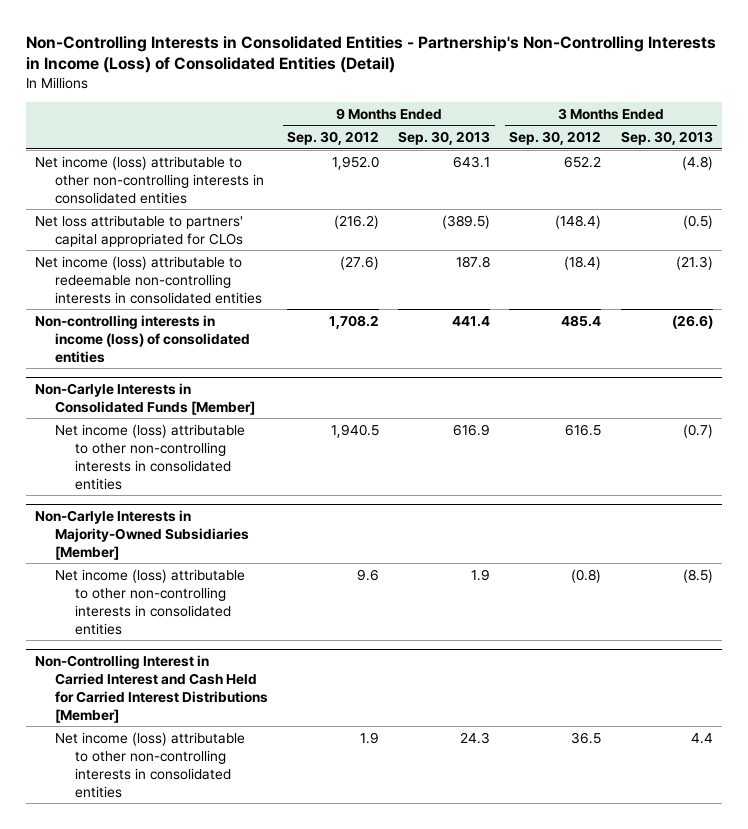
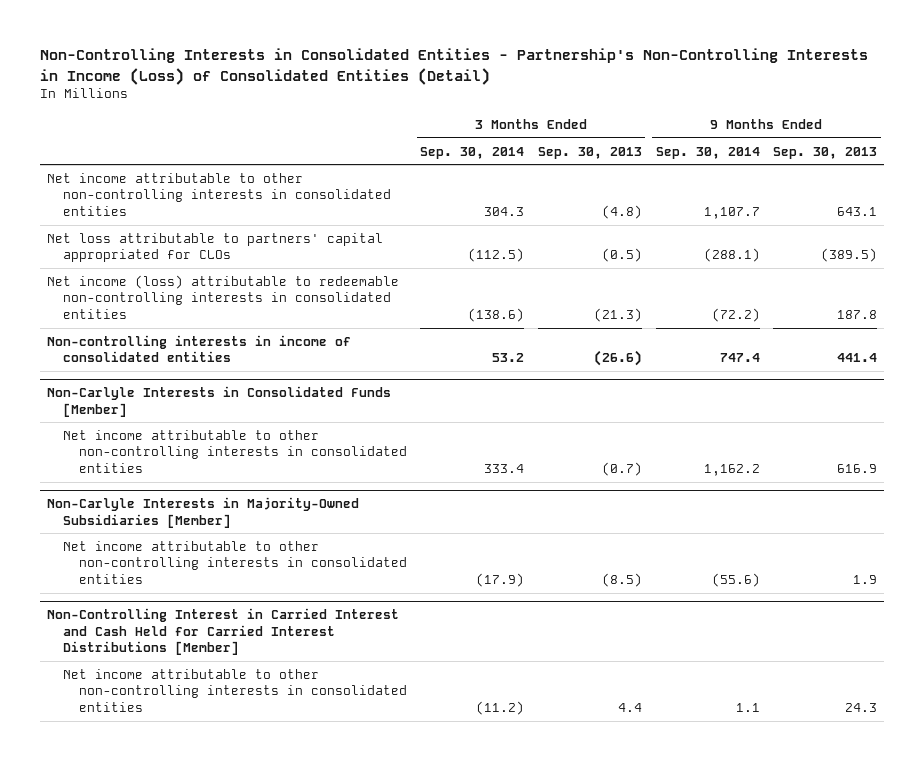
- | 9 Months Ended Sep. 30, 2012 | 9 Months Ended Sep. 30, 2013 | 3 Months Ended Sep. 30, 2012 | 3 Months Ended Sep. 30, 2013
+ | 3 Months Ended Sep. 30, 2014 | 3 Months Ended Sep. 30, 2013 | 9 Months Ended Sep. 30, 2014 | 9 Months Ended Sep. 30, 2013
- Net income (loss) attributable to other non-controlling interests in consolidated entities | 1,952.0 | 643.1 | 652.2 | (4.8)
+ Net income attributable to other non-controlling interests in consolidated entities | 304.3 | (4.8) | 1,107.7 | 643.1
- Non-controlling interests in income (loss) of consolidated entities | 1,708.2 | 441.4 | 485.4 | (26.6)
+ Non-controlling interests in income of consolidated entities | 53.2 | (26.6) | 747.4 | 441.4
@ Non-Carlyle Interests in Consolidated Funds [Member]
- Net income (loss) attributable to other non-controlling interests in consolidated entities | 1,940.5 | 616.9 | 616.5 | (0.7)
+ Net income attributable to other non-controlling interests in consolidated entities | 333.4 | (0.7) | 1,162.2 | 616.9
@ Non-Carlyle Interests in Majority-Owned Subsidiaries [Member]
- Net income (loss) attributable to other non-controlling interests in consolidated entities | 9.6 | 1.9 | (0.8) | (8.5)
+ Net income attributable to other non-controlling interests in consolidated entities | (17.9) | (8.5) | (55.6) | 1.9
@ Non-Controlling Interest in Carried Interest and Cash Held for Carried Interest Distributions [Member]
- Net income (loss) attributable to other non-controlling interests in consolidated entities | 1.9 | 24.3 | 36.5 | 4.4
+ Net income attributable to other non-controlling interests in consolidated entities | (11.2) | 4.4 | 1.1 | 24.3

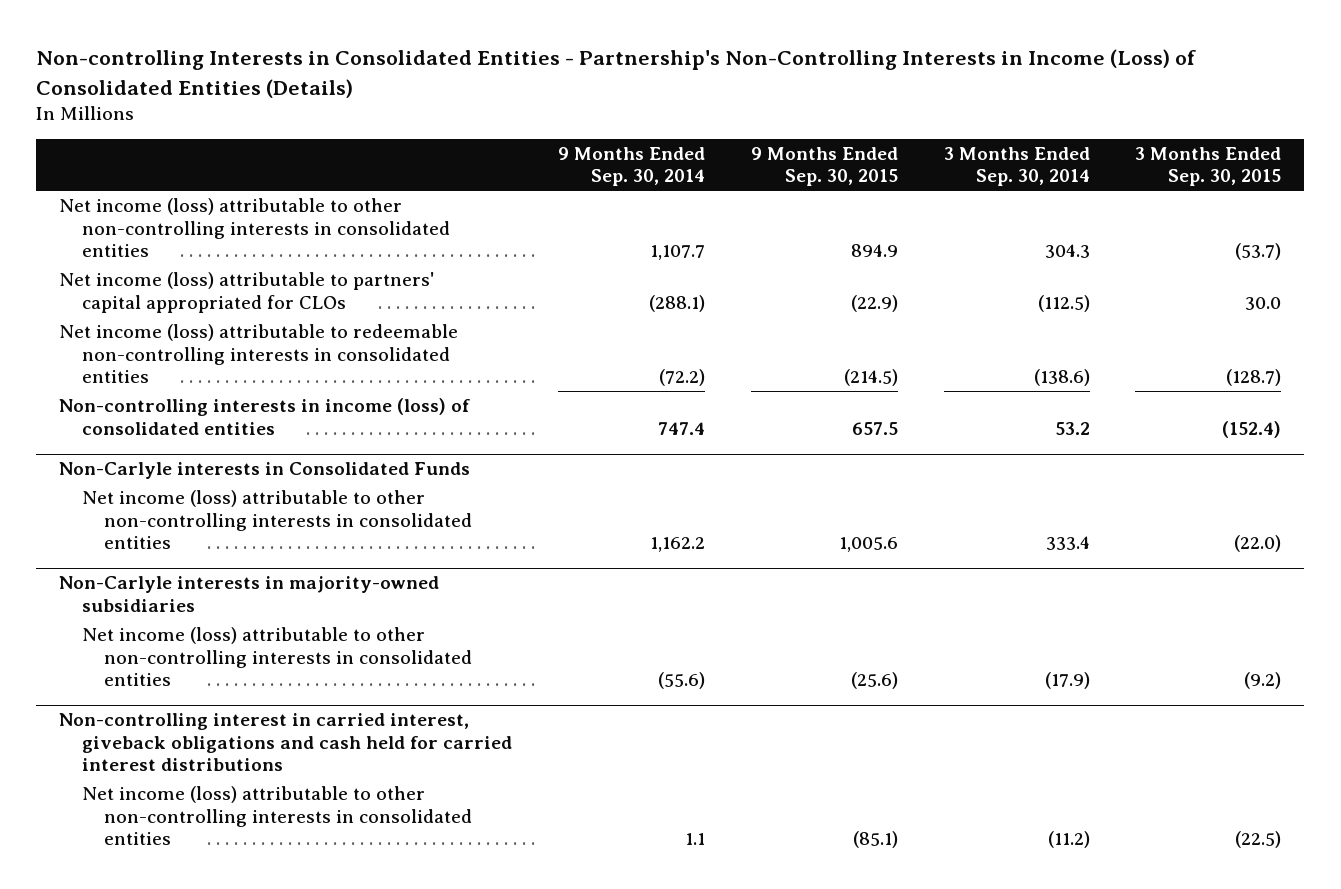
- Non-Controlling Interests in Consolidated Entities - Partnership's Non-Controlling Interests in Income (Loss) of Consolidated Entities (Detail)
+ Non-controlling Interests in Consolidated Entities - Partnership's Non-Controlling Interests in Income (Loss) of Consolidated Entities (Details)
- | 3 Months Ended Sep. 30, 2014 | 3 Months Ended Sep. 30, 2013 | 9 Months Ended Sep. 30, 2014 | 9 Months Ended Sep. 30, 2013
+ | 9 Months Ended Sep. 30, 2014 | 9 Months Ended Sep. 30, 2015 | 3 Months Ended Sep. 30, 2014 | 3 Months Ended Sep. 30, 2015
- Net income attributable to other non-controlling interests in consolidated entities | 304.3 | (4.8) | 1,107.7 | 643.1
- Net loss attributable to partners' capital appropriated for CLOs | (112.5) | (0.5) | (288.1) | (389.5)
+ Net income (loss) attributable to other non-controlling interests in consolidated entities | 1,107.7 | 894.9 | 304.3 | (53.7)
+ Net income (loss) attributable to partners' capital appropriated for CLOs | (288.1) | (22.9) | (112.5) | 30.0
- Non-controlling interests in income of consolidated entities | 53.2 | (26.6) | 747.4 | 441.4
- Non-Carlyle Interests in Consolidated Funds [Member]
- Net income attributable to other non-controlling interests in consolidated entities | 333.4 | (0.7) | 1,162.2 | 616.9
- Non-Carlyle Interests in Majority-Owned Subsidiaries [Member]
- Net income attributable to other non-controlling interests in consolidated entities | (17.9) | (8.5) | (55.6) | 1.9
- Non-Controlling Interest in Carried Interest and Cash Held for Carried Interest Distributions [Member]
- Net income attributable to other non-controlling interests in consolidated entities | (11.2) | 4.4 | 1.1 | 24.3
+ Non-controlling interests in income (loss) of consolidated entities | 747.4 | 657.5 | 53.2 | (152.4)
+ Non-Carlyle interests in Consolidated Funds
+ Net income (loss) attributable to other non-controlling interests in consolidated entities | 1,162.2 | 1,005.6 | 333.4 | (22.0)
+ Non-Carlyle interests in majority-owned subsidiaries
+ Net income (loss) attributable to other non-controlling interests in consolidated entities | (55.6) | (25.6) | (17.9) | (9.2)
+ Non-controlling interest in carried interest, giveback obligations and cash held for carried interest distributions
+ Net income (loss) attributable to other non-controlling interests in consolidated entities | 1.1 | (85.1) | (11.2) | (22.5)

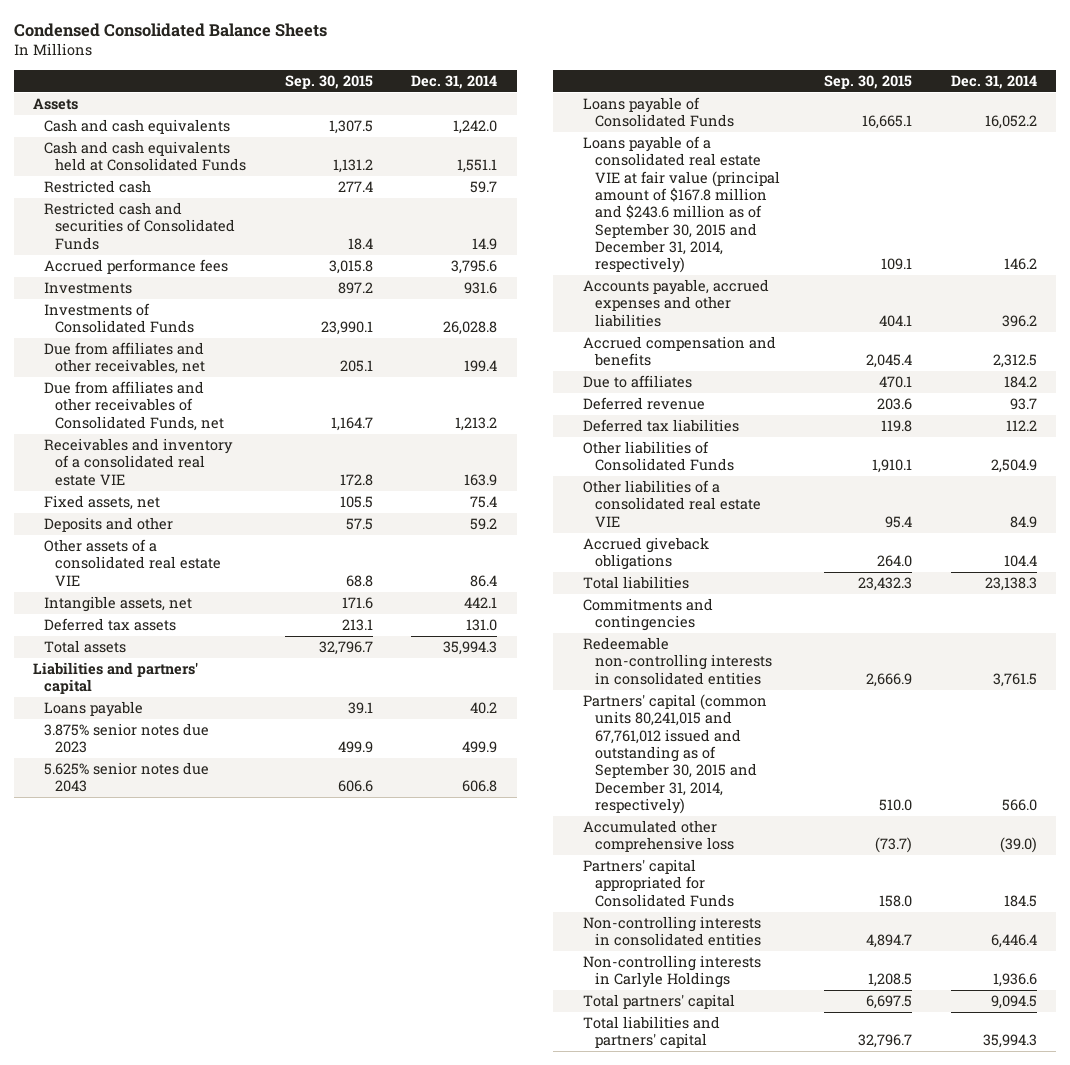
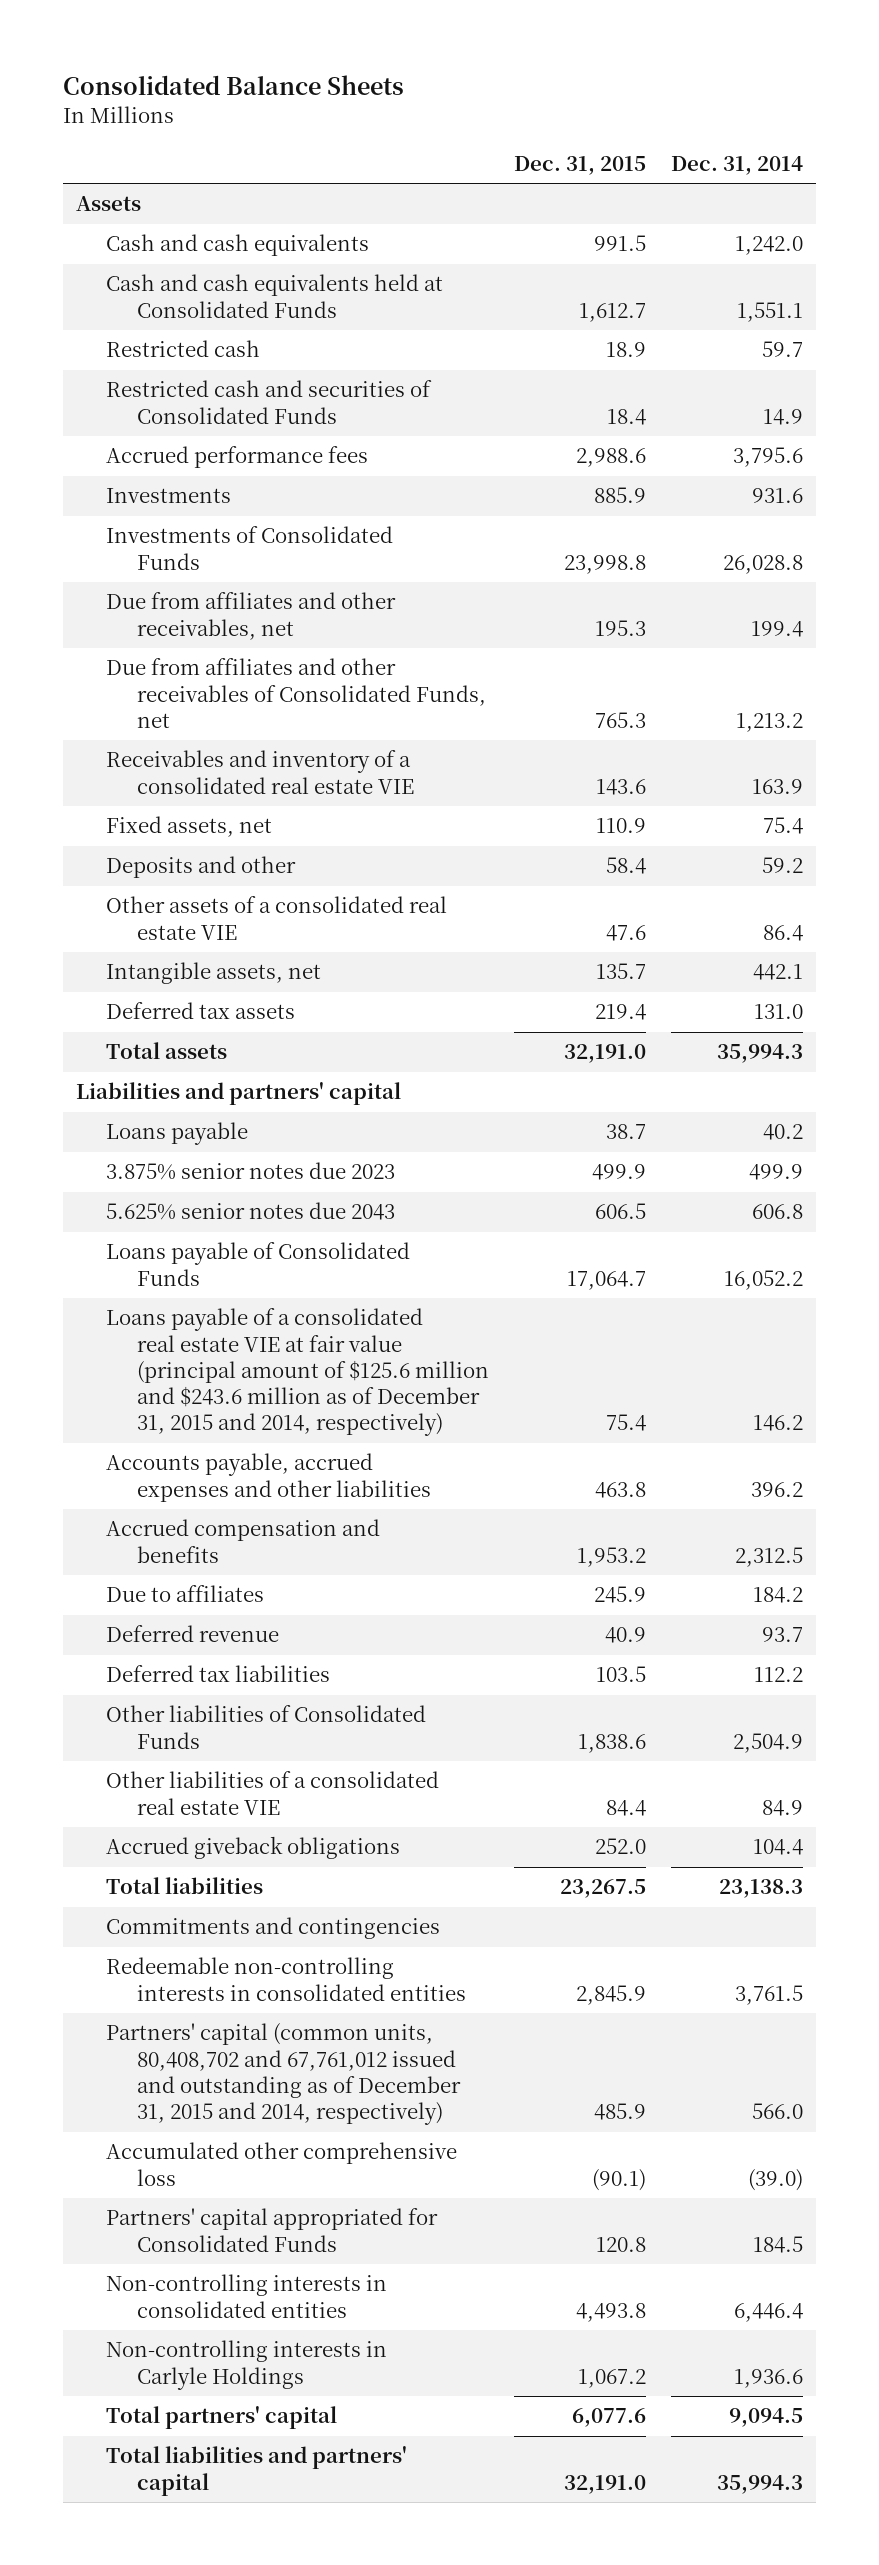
- Condensed Consolidated Balance Sheets
+ Consolidated Balance Sheets
- | Sep. 30, 2015 | Dec. 31, 2014
+ | Dec. 31, 2015 | Dec. 31, 2014
- Loans payable of a consolidated real estate VIE at fair value (principal amount of $167.8 million and $243.6 million as of September 30, 2015 and December 31, 2014, respectively) | 109.1 | 146.2
+ Loans payable of a consolidated real estate VIE at fair value (principal amount of $125.6 million and $243.6 million as of December 31, 2015 and 2014, respectively) | 75.4 | 146.2
- Partners' capital (common units 80,241,015 and 67,761,012 issued and outstanding as of September 30, 2015 and December 31, 2014, respectively) | 510.0 | 566.0
+ Partners' capital (common units, 80,408,702 and 67,761,012 issued and outstanding as of December 31, 2015 and 2014, respectively) | 485.9 | 566.0

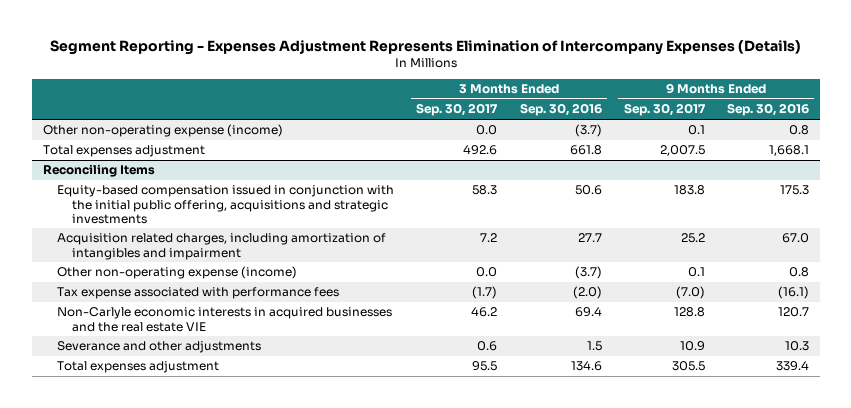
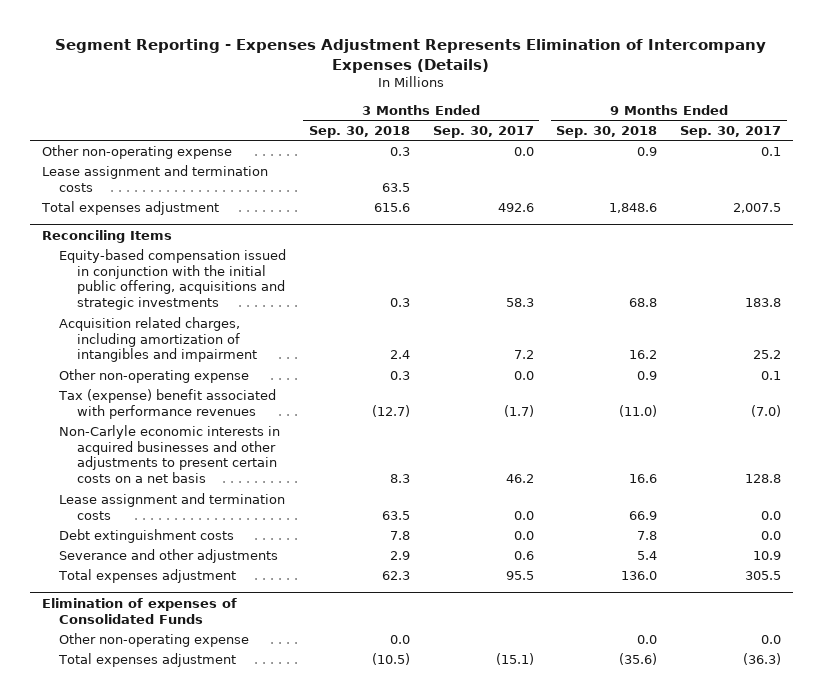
- | 3 Months Ended Sep. 30, 2017 | 3 Months Ended Sep. 30, 2016 | 9 Months Ended Sep. 30, 2017 | 9 Months Ended Sep. 30, 2016
+ | 3 Months Ended Sep. 30, 2018 | 3 Months Ended Sep. 30, 2017 | 9 Months Ended Sep. 30, 2018 | 9 Months Ended Sep. 30, 2017
- Other non-operating expense (income) | 0.0 | (3.7) | 0.1 | 0.8
+ Other non-operating expense | 0.3 | 0.0 | 0.9 | 0.1
+ Lease assignment and termination costs | 63.5 | | |
@ Reconciling Items
- Other non-operating expense (income) | 0.0 | (3.7) | 0.1 | 0.8
- Tax expense associated with performance fees | (1.7) | (2.0) | (7.0) | (16.1)
- Non-Carlyle economic interests in acquired businesses and the real estate VIE | 46.2 | 69.4 | 128.8 | 120.7
+ Other non-operating expense | 0.3 | 0.0 | 0.9 | 0.1
+ Tax (expense) benefit associated with performance revenues | (12.7) | (1.7) | (11.0) | (7.0)
+ Non-Carlyle economic interests in acquired businesses and other adjustments to present certain costs on a net basis | 8.3 | 46.2 | 16.6 | 128.8
+ Lease assignment and termination costs | 63.5 | 0.0 | 66.9 | 0.0
+ Debt extinguishment costs | 7.8 | 0.0 | 7.8 | 0.0
+ Elimination of expenses of Consolidated Funds
+ Other non-operating expense | 0.0 | | 0.0 | 0.0
+ Total expenses adjustment | (10.5) | (15.1) | (35.6) | (36.3)

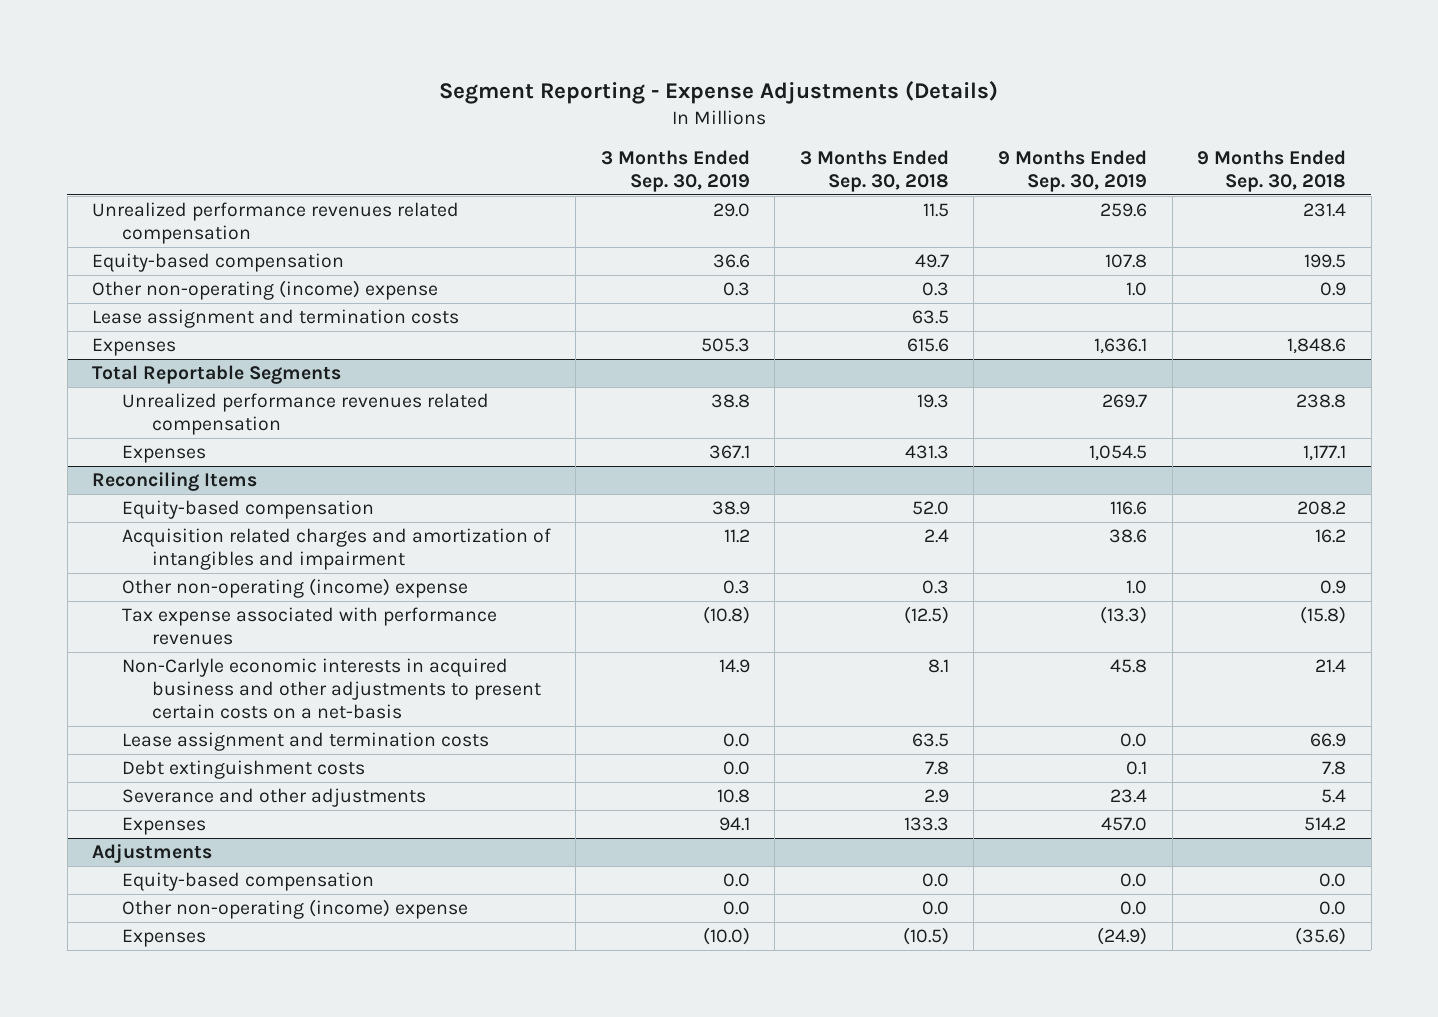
- Segment Reporting - Expenses Adjustment Represents Elimination of Intercompany Expenses (Details)
+ Segment Reporting - Expense Adjustments (Details)
- | 3 Months Ended Sep. 30, 2018 | 3 Months Ended Sep. 30, 2017 | 9 Months Ended Sep. 30, 2018 | 9 Months Ended Sep. 30, 2017
+ | 3 Months Ended Sep. 30, 2019 | 3 Months Ended Sep. 30, 2018 | 9 Months Ended Sep. 30, 2019 | 9 Months Ended Sep. 30, 2018
- Other non-operating expense | 0.3 | 0.0 | 0.9 | 0.1
+ Unrealized performance revenues related compensation | 29.0 | 11.5 | 259.6 | 231.4
+ Equity-based compensation | 36.6 | 49.7 | 107.8 | 199.5
+ Other non-operating (income) expense | 0.3 | 0.3 | 1.0 | 0.9
- Total expenses adjustment | 615.6 | 492.6 | 1,848.6 | 2,007.5
+ Expenses | 505.3 | 615.6 | 1,636.1 | 1,848.6
+ Total Reportable Segments
+ Unrealized performance revenues related compensation | 38.8 | 19.3 | 269.7 | 238.8
+ Expenses | 367.1 | 431.3 | 1,054.5 | 1,177.1
@ Reconciling Items
- Equity-based compensation issued in conjunction with the initial public offering, acquisitions and strategic investments | 0.3 | 58.3 | 68.8 | 183.8
- Acquisition related charges, including amortization of intangibles and impairment | 2.4 | 7.2 | 16.2 | 25.2
- Other non-operating expense | 0.3 | 0.0 | 0.9 | 0.1
- Tax (expense) benefit associated with performance revenues | (12.7) | (1.7) | (11.0) | (7.0)
- Non-Carlyle economic interests in acquired businesses and other adjustments to present certain costs on a net basis | 8.3 | 46.2 | 16.6 | 128.8
+ Equity-based compensation | 38.9 | 52.0 | 116.6 | 208.2
+ Acquisition related charges and amortization of intangibles and impairment | 11.2 | 2.4 | 38.6 | 16.2
+ Other non-operating (income) expense | 0.3 | 0.3 | 1.0 | 0.9
+ Tax expense associated with performance revenues | (10.8) | (12.5) | (13.3) | (15.8)
+ Non-Carlyle economic interests in acquired business and other adjustments to present certain costs on a net-basis | 14.9 | 8.1 | 45.8 | 21.4
- Total expenses adjustment | 62.3 | 95.5 | 136.0 | 305.5
- Elimination of expenses of Consolidated Funds
- Other non-operating expense | 0.0 | | 0.0 | 0.0
- Total expenses adjustment | (10.5) | (15.1) | (35.6) | (36.3)
@ Reconciling Items
+ Expenses | 94.1 | 133.3 | 457.0 | 514.2
+ Adjustments
+ Equity-based compensation | 0.0 | 0.0 | 0.0 | 0.0
+ Other non-operating (income) expense | 0.0 | 0.0 | 0.0 | 0.0
+ Expenses | (10.0) | (10.5) | (24.9) | (35.6)

